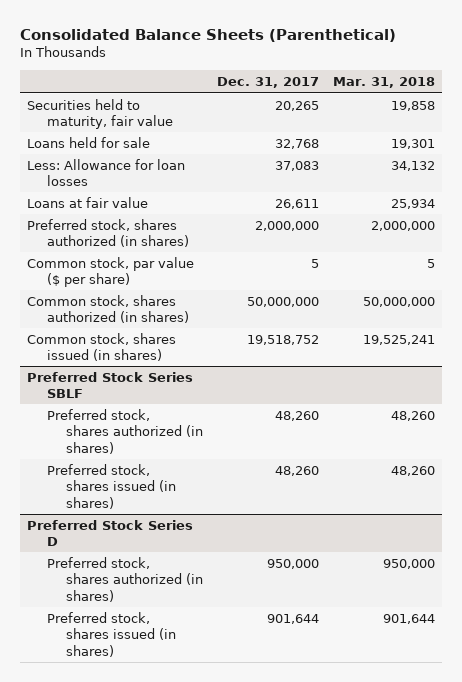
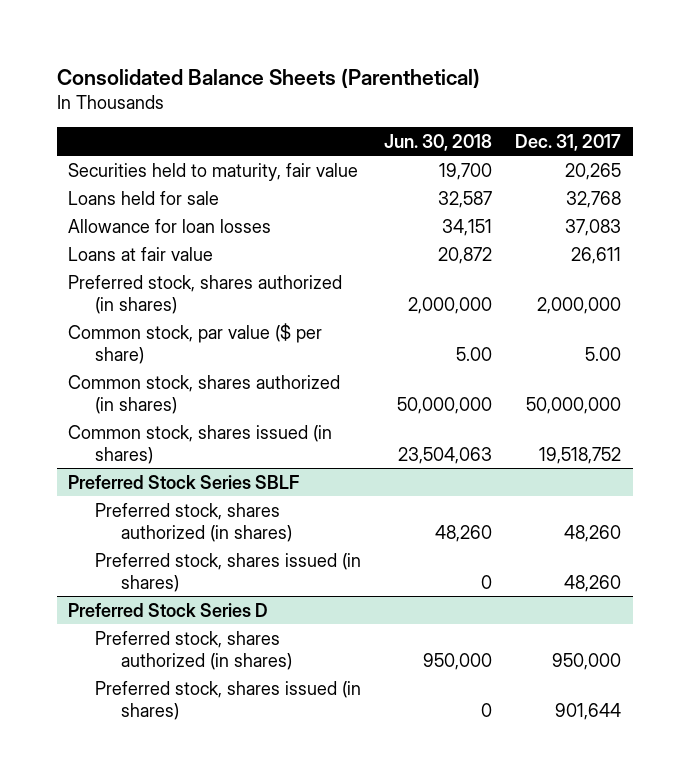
- | Dec. 31, 2017 | Mar. 31, 2018
+ | Jun. 30, 2018 | Dec. 31, 2017
- Less: Allowance for loan losses | 37,083 | 34,132
+ Allowance for loan losses | 34,151 | 37,083
- Common stock, par value ($ per share) | 5 | 5
+ Common stock, par value ($ per share) | 5.00 | 5.00

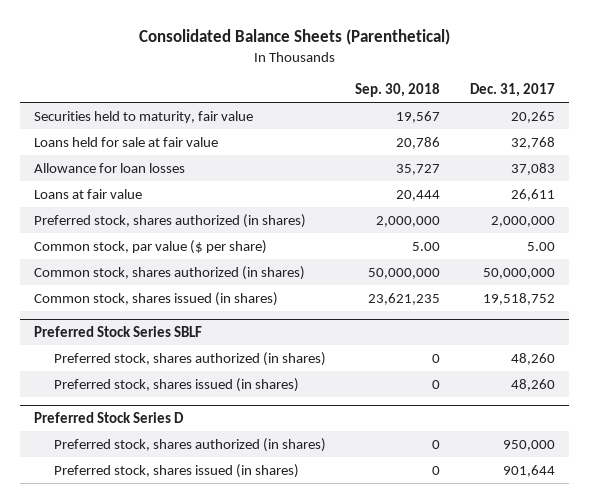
- | Jun. 30, 2018 | Dec. 31, 2017
+ | Sep. 30, 2018 | Dec. 31, 2017
- Loans held for sale | 32,587 | 32,768
+ Loans held for sale at fair value | 20,786 | 32,768

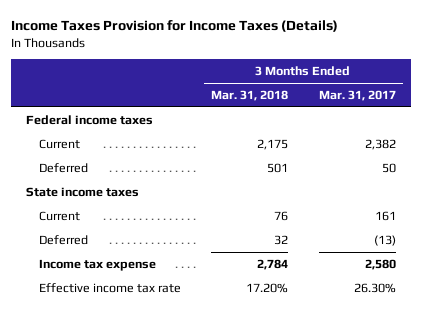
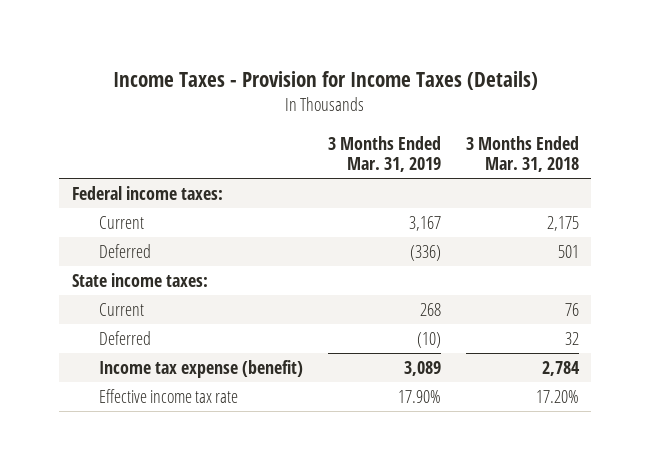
- Income Taxes Provision for Income Taxes (Details)
+ Income Taxes - Provision for Income Taxes (Details)
- | 3 Months Ended Mar. 31, 2018 | 3 Months Ended Mar. 31, 2017
+ | 3 Months Ended Mar. 31, 2019 | 3 Months Ended Mar. 31, 2018
- Federal income taxes
+ Federal income taxes:
- State income taxes
+ State income taxes:
- Income tax expense | 2,784 | 2,580
+ Income tax expense (benefit) | 3,089 | 2,784

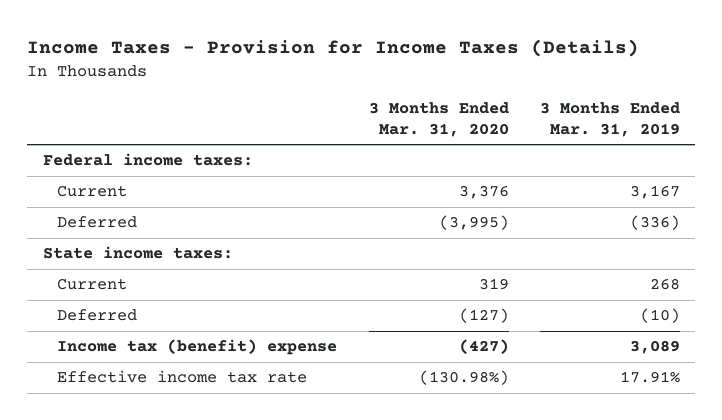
- | 3 Months Ended Mar. 31, 2019 | 3 Months Ended Mar. 31, 2018
+ | 3 Months Ended Mar. 31, 2020 | 3 Months Ended Mar. 31, 2019
- Income tax expense (benefit) | 3,089 | 2,784
- Effective income tax rate | 17.90% | 17.20%
+ Income tax (benefit) expense | (427) | 3,089
+ Effective income tax rate | (130.98%) | 17.91%

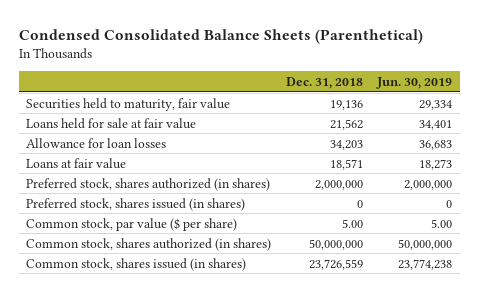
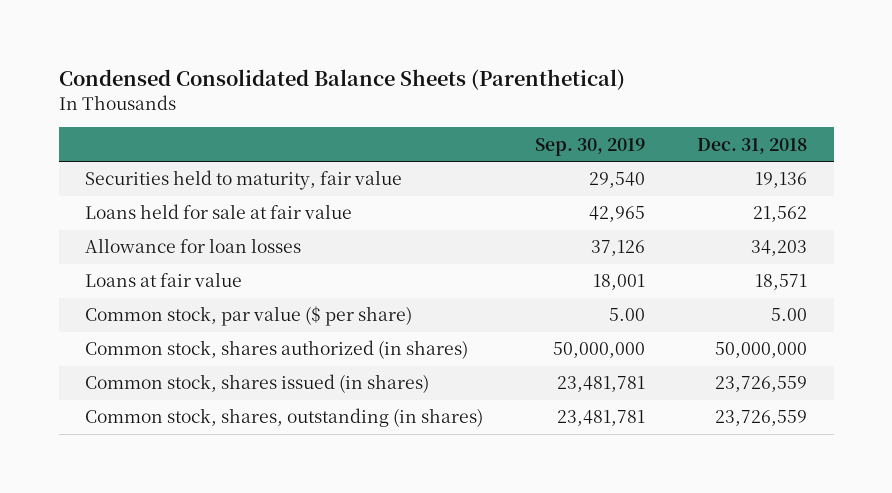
- | Dec. 31, 2018 | Jun. 30, 2019
+ | Sep. 30, 2019 | Dec. 31, 2018
- Preferred stock, shares authorized (in shares) | 2,000,000 | 2,000,000
- Preferred stock, shares issued (in shares) | 0 | 0
+ Common stock, shares, outstanding (in shares) | 23,481,781 | 23,726,559

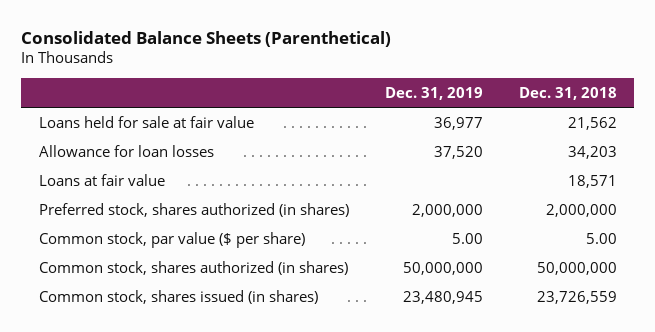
- Condensed Consolidated Balance Sheets (Parenthetical)
+ Consolidated Balance Sheets (Parenthetical)
- | Sep. 30, 2019 | Dec. 31, 2018
+ | Dec. 31, 2019 | Dec. 31, 2018
- Securities held to maturity, fair value | 29,540 | 19,136
+ Preferred stock, shares authorized (in shares) | 2,000,000 | 2,000,000
- Common stock, shares, outstanding (in shares) | 23,481,781 | 23,726,559

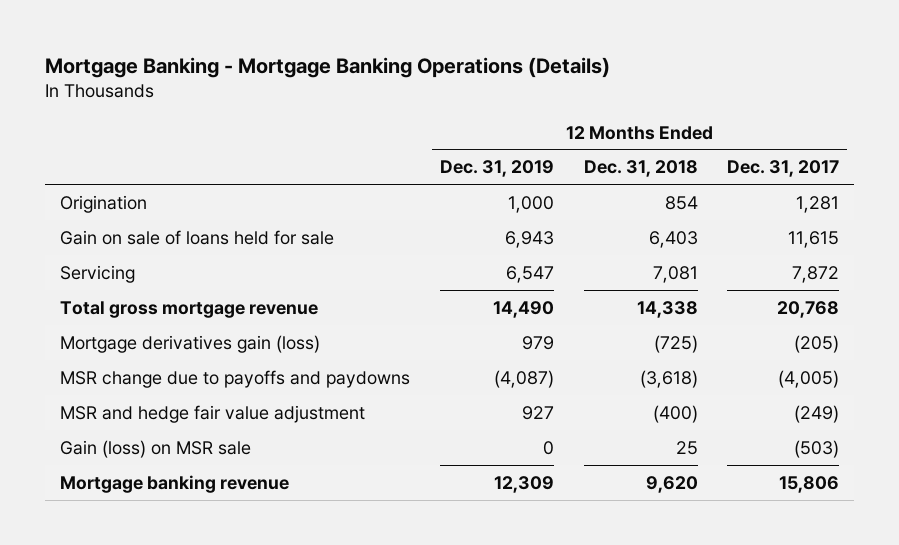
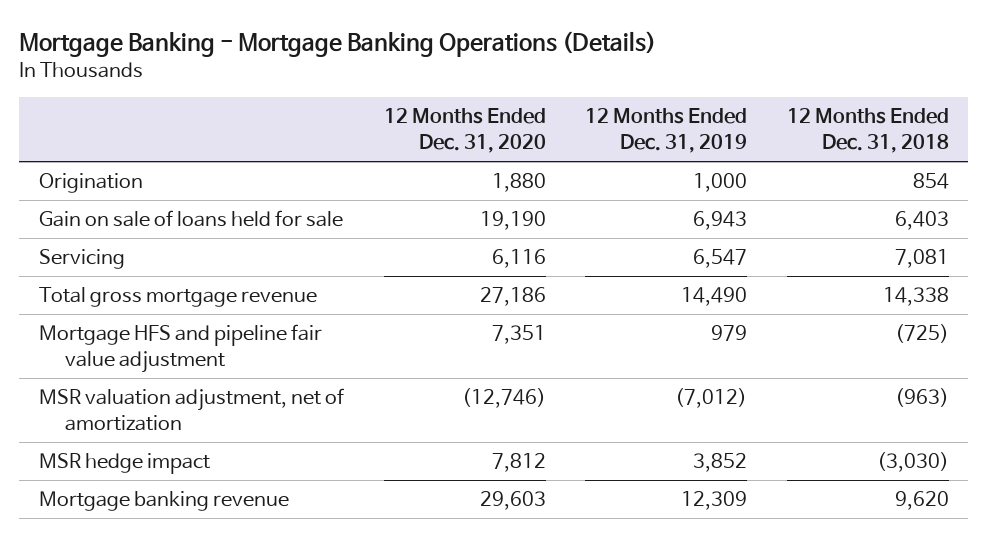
- | 12 Months Ended Dec. 31, 2019 | 12 Months Ended Dec. 31, 2018 | 12 Months Ended Dec. 31, 2017
+ | 12 Months Ended Dec. 31, 2020 | 12 Months Ended Dec. 31, 2019 | 12 Months Ended Dec. 31, 2018
- Mortgage derivatives gain (loss) | 979 | (725) | (205)
- MSR change due to payoffs and paydowns | (4,087) | (3,618) | (4,005)
- MSR and hedge fair value adjustment | 927 | (400) | (249)
- Gain (loss) on MSR sale | 0 | 25 | (503)
+ Mortgage HFS and pipeline fair value adjustment | 7,351 | 979 | (725)
+ MSR valuation adjustment, net of amortization | (12,746) | (7,012) | (963)
+ MSR hedge impact | 7,812 | 3,852 | (3,030)

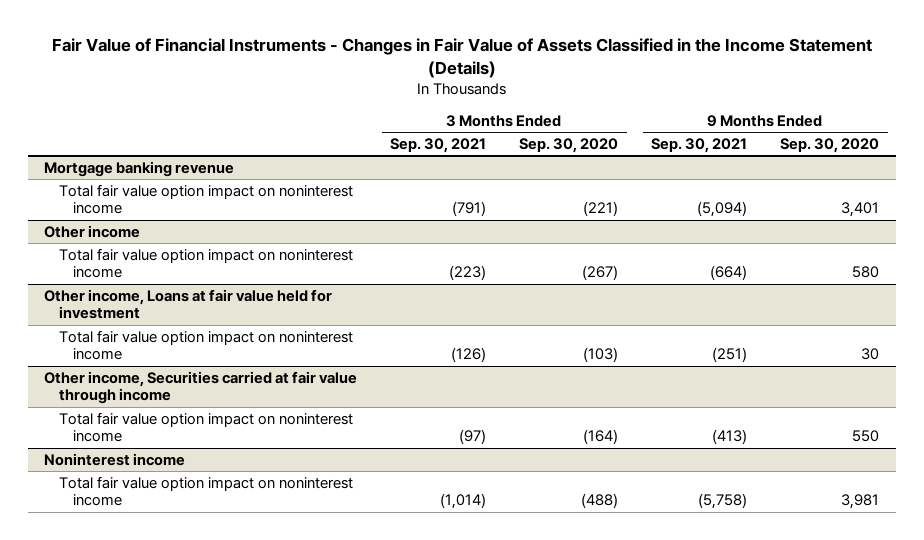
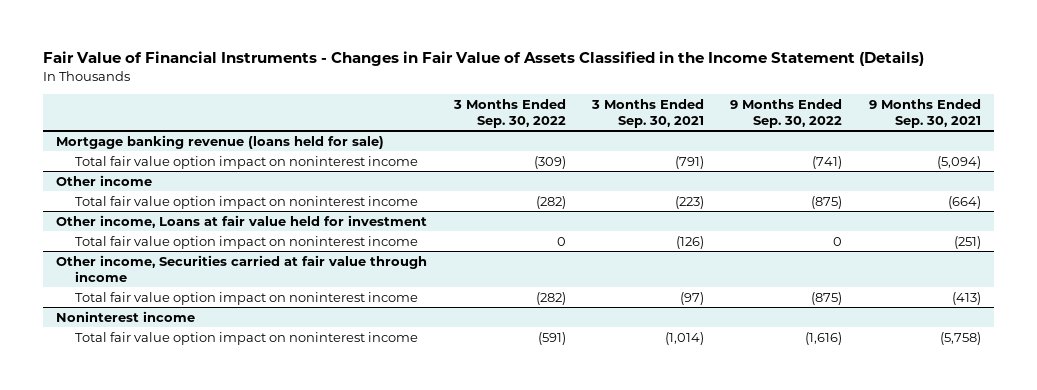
- | 3 Months Ended Sep. 30, 2021 | 3 Months Ended Sep. 30, 2020 | 9 Months Ended Sep. 30, 2021 | 9 Months Ended Sep. 30, 2020
+ | 3 Months Ended Sep. 30, 2022 | 3 Months Ended Sep. 30, 2021 | 9 Months Ended Sep. 30, 2022 | 9 Months Ended Sep. 30, 2021
- Mortgage banking revenue
+ Mortgage banking revenue (loans held for sale)

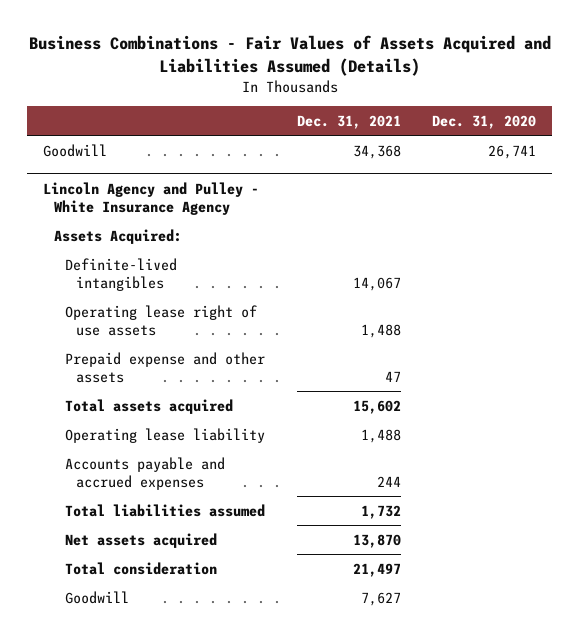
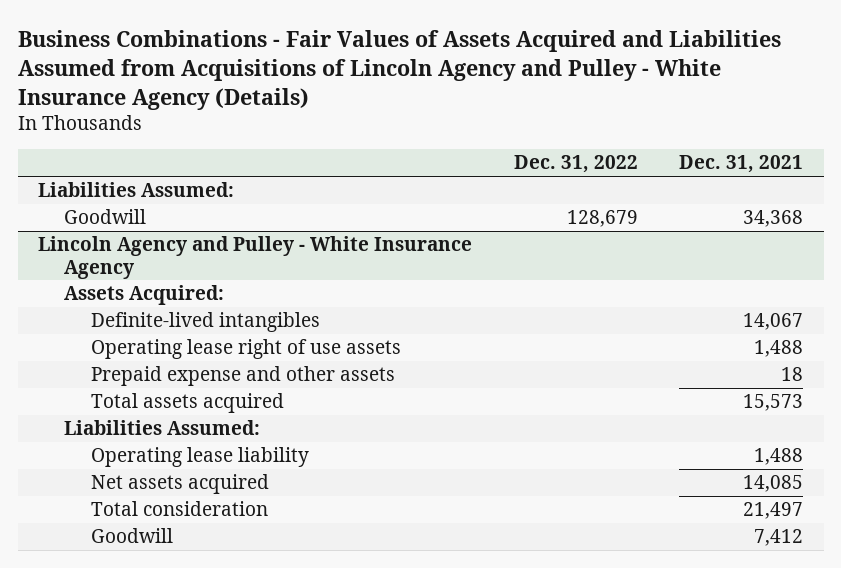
- Business Combinations - Fair Values of Assets Acquired and Liabilities Assumed (Details)
+ Business Combinations - Fair Values of Assets Acquired and Liabilities Assumed from Acquisitions of Lincoln Agency and Pulley - White Insurance Agency (Details)
- | Dec. 31, 2021 | Dec. 31, 2020
+ | Dec. 31, 2022 | Dec. 31, 2021
+ Liabilities Assumed:
@ Lincoln Agency and Pulley - White Insurance Agency
- Prepaid expense and other assets | 47 |
- Total assets acquired | 15,602 |
+ Prepaid expense and other assets | | 18
+ Total assets acquired | | 15,573
+ Liabilities Assumed:
- Accounts payable and accrued expenses | 244 |
- Total liabilities assumed | 1,732 |
- Net assets acquired | 13,870 |
+ Net assets acquired | | 14,085
- Goodwill | 7,627 |
+ Goodwill | | 7,412

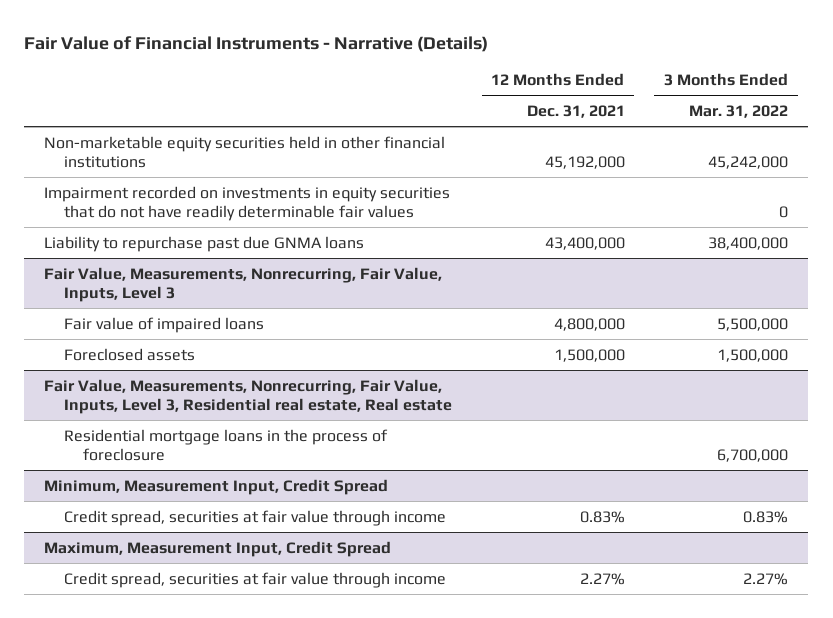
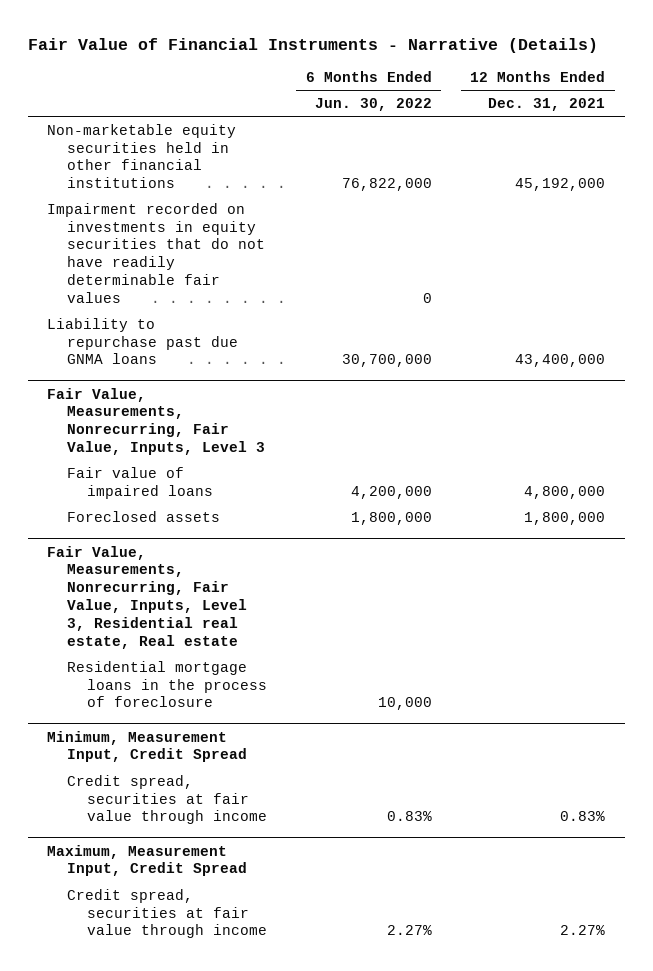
- | 12 Months Ended Dec. 31, 2021 | 3 Months Ended Mar. 31, 2022
+ | 6 Months Ended Jun. 30, 2022 | 12 Months Ended Dec. 31, 2021
@ Fair Value, Measurements, Nonrecurring, Fair Value, Inputs, Level 3
- Foreclosed assets | 1,500,000 | 1,500,000
+ Foreclosed assets | 1,800,000 | 1,800,000

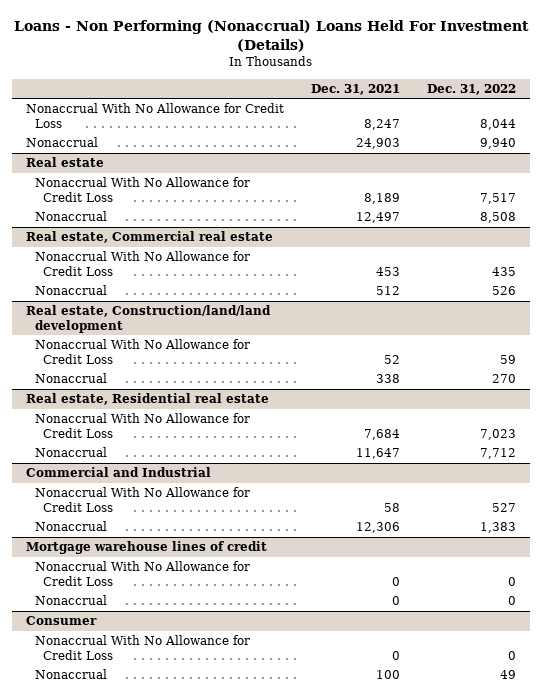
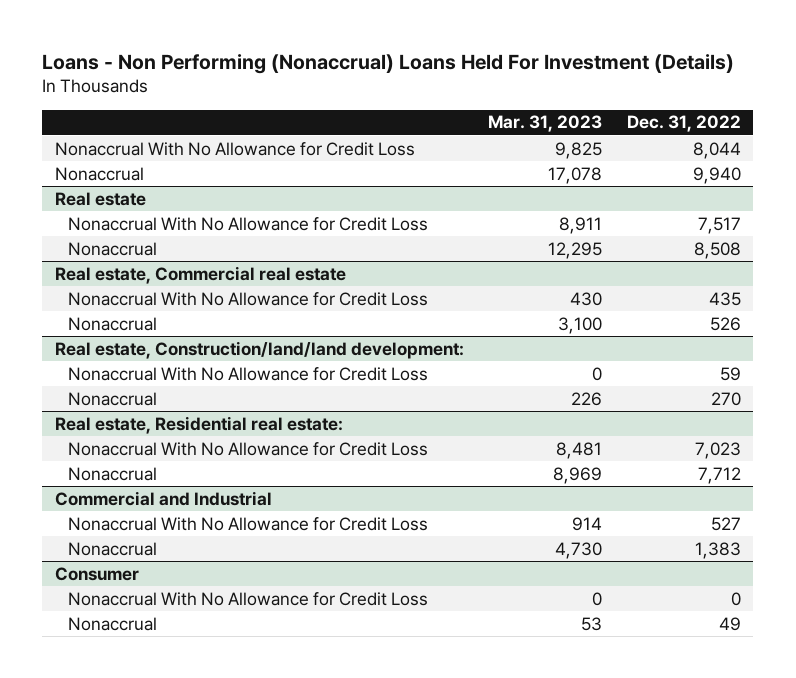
- | Dec. 31, 2021 | Dec. 31, 2022
+ | Mar. 31, 2023 | Dec. 31, 2022
- Real estate, Construction/land/land development
+ Real estate, Construction/land/land development:
- Real estate, Residential real estate
+ Real estate, Residential real estate:
- Mortgage warehouse lines of credit
- Nonaccrual With No Allowance for Credit Loss | 0 | 0
- Nonaccrual | 0 | 0

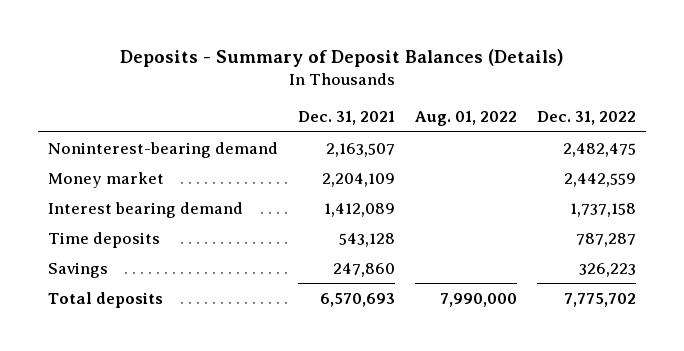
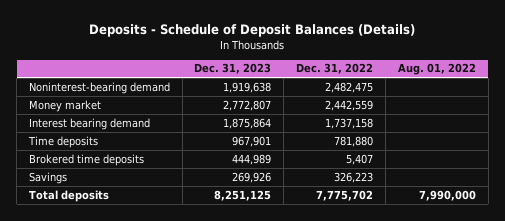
- Deposits - Summary of Deposit Balances (Details)
+ Deposits - Schedule of Deposit Balances (Details)
- | Dec. 31, 2021 | Aug. 01, 2022 | Dec. 31, 2022
+ | Dec. 31, 2023 | Dec. 31, 2022 | Aug. 01, 2022
- Time deposits | 543,128 | | 787,287
+ Time deposits | 967,901 | 781,880 |
+ Brokered time deposits | 444,989 | 5,407 |

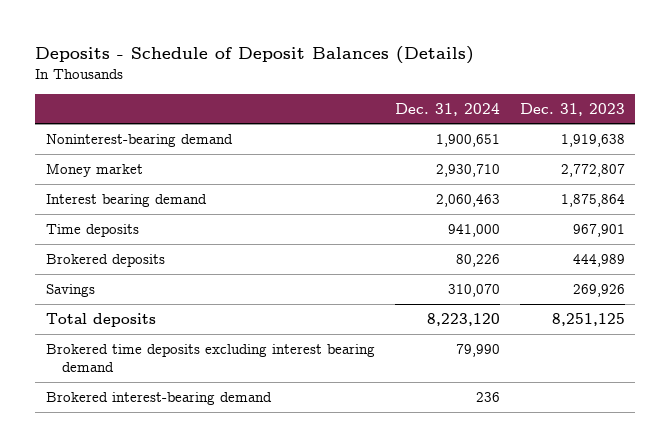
- | Dec. 31, 2023 | Dec. 31, 2022 | Aug. 01, 2022
+ | Dec. 31, 2024 | Dec. 31, 2023
- Brokered time deposits | 444,989 | 5,407 |
+ Brokered deposits | 80,226 | 444,989
+ Brokered time deposits excluding interest bearing demand | 79,990 |
+ Brokered interest-bearing demand | 236 |

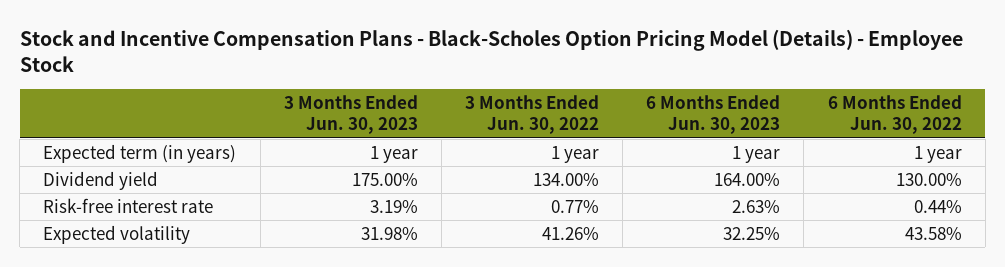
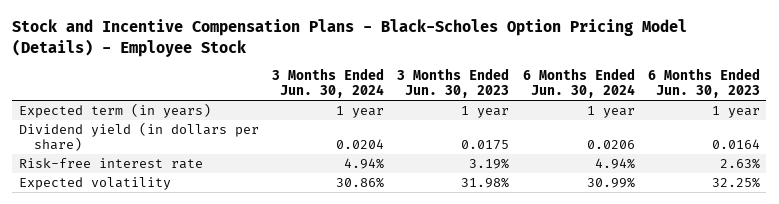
- | 3 Months Ended Jun. 30, 2023 | 3 Months Ended Jun. 30, 2022 | 6 Months Ended Jun. 30, 2023 | 6 Months Ended Jun. 30, 2022
+ | 3 Months Ended Jun. 30, 2024 | 3 Months Ended Jun. 30, 2023 | 6 Months Ended Jun. 30, 2024 | 6 Months Ended Jun. 30, 2023
- Dividend yield | 175.00% | 134.00% | 164.00% | 130.00%
+ Dividend yield (in dollars per share) | 0.0204 | 0.0175 | 0.0206 | 0.0164

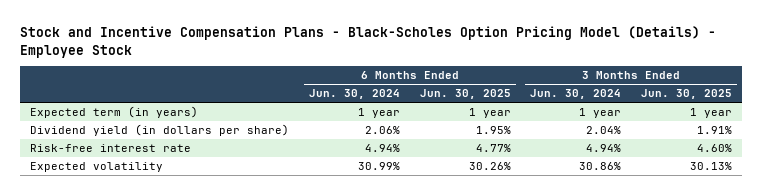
- | 3 Months Ended Jun. 30, 2024 | 3 Months Ended Jun. 30, 2023 | 6 Months Ended Jun. 30, 2024 | 6 Months Ended Jun. 30, 2023
+ | 6 Months Ended Jun. 30, 2024 | 6 Months Ended Jun. 30, 2025 | 3 Months Ended Jun. 30, 2024 | 3 Months Ended Jun. 30, 2025
- Dividend yield (in dollars per share) | 0.0204 | 0.0175 | 0.0206 | 0.0164
+ Dividend yield (in dollars per share) | 2.06% | 1.95% | 2.04% | 1.91%

